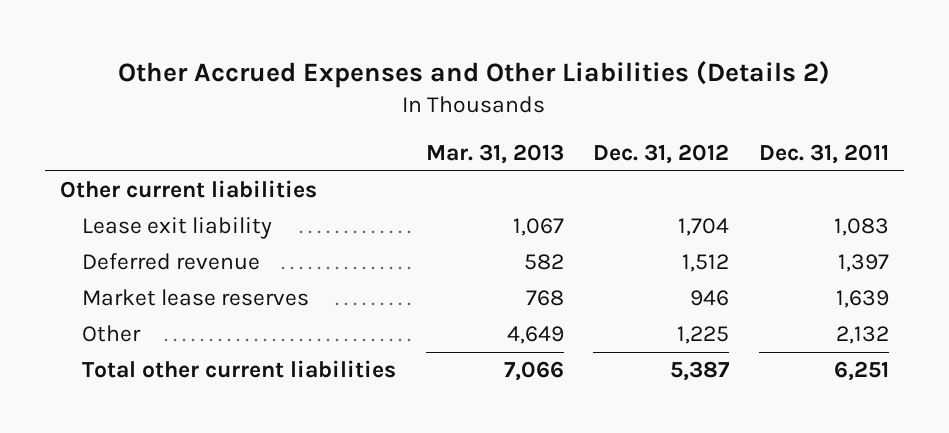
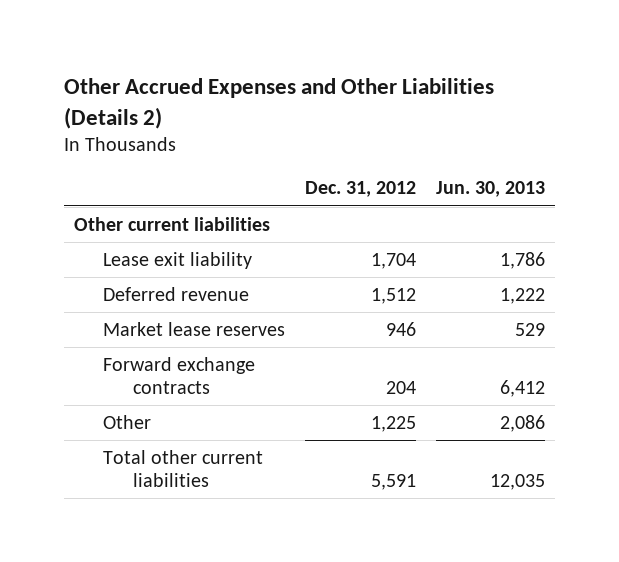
- | Mar. 31, 2013 | Dec. 31, 2012 | Dec. 31, 2011
+ | Dec. 31, 2012 | Jun. 30, 2013
+ Forward exchange contracts | 204 | 6,412
- Total other current liabilities | 7,066 | 5,387 | 6,251
+ Total other current liabilities | 5,591 | 12,035

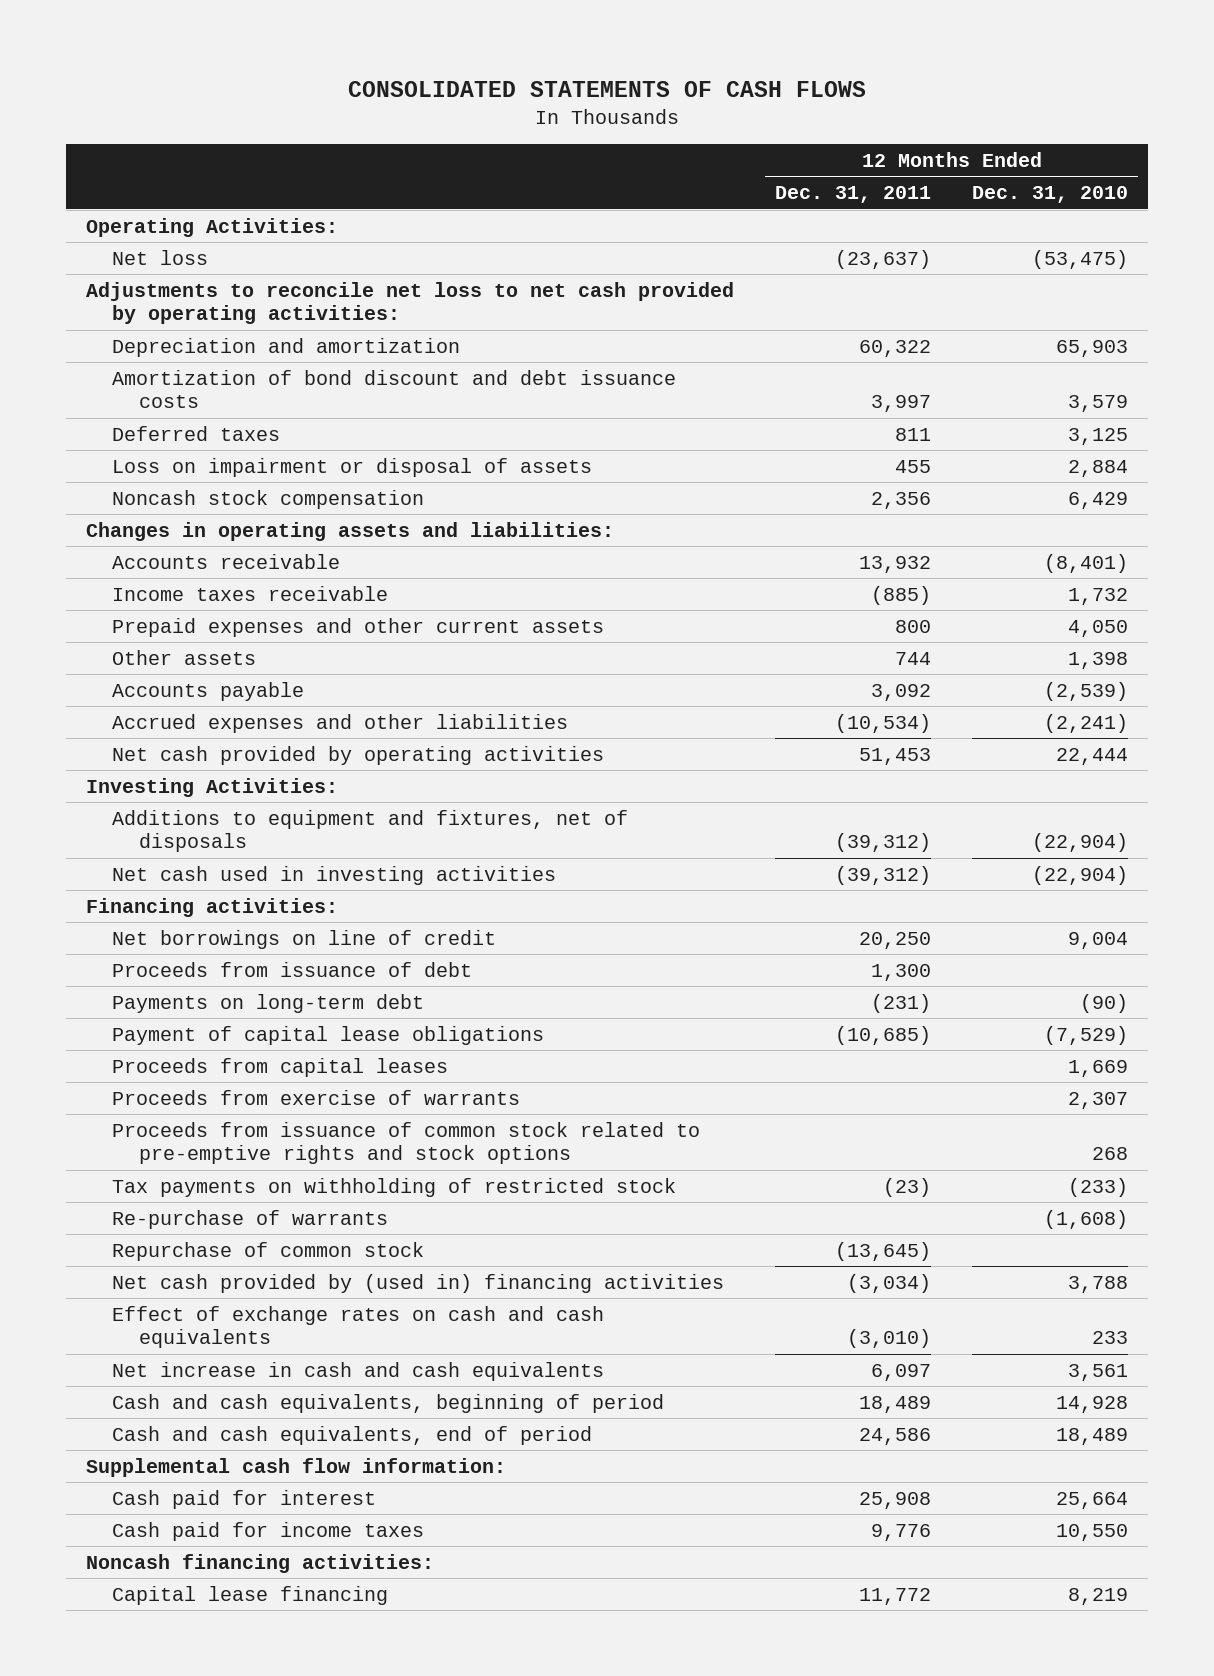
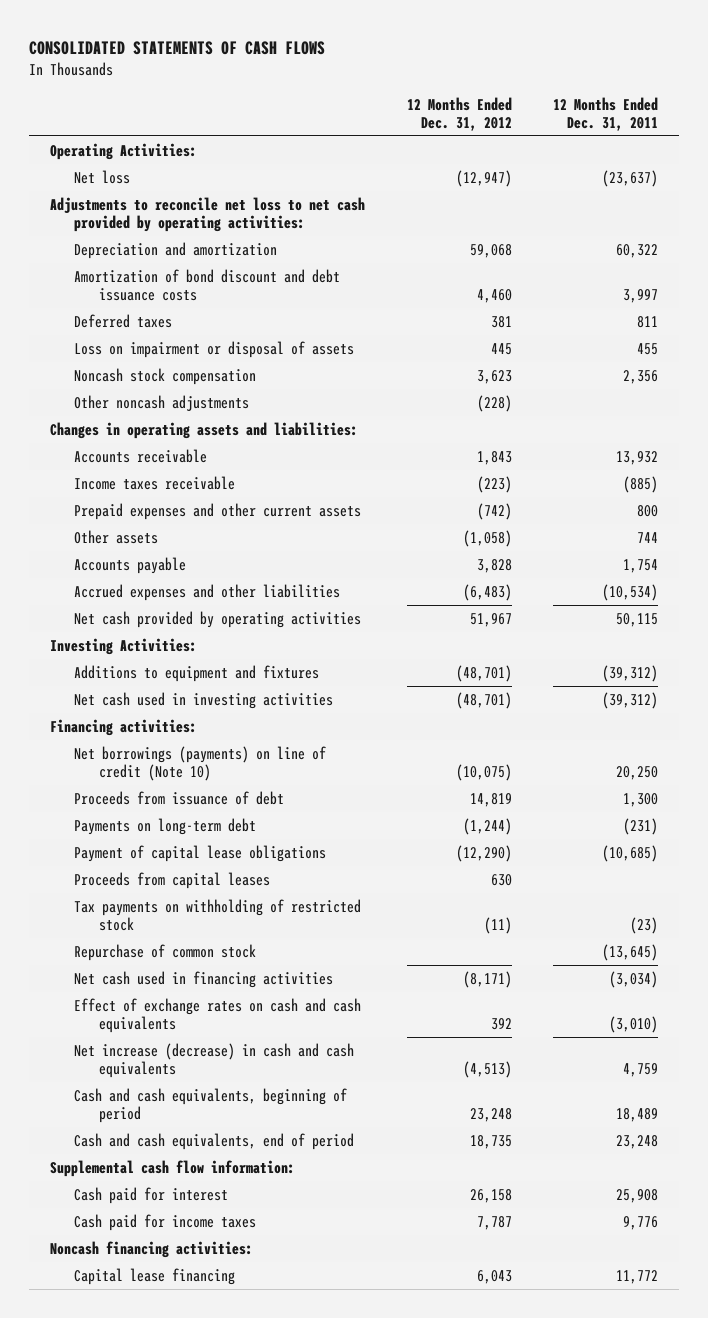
- | 12 Months Ended Dec. 31, 2011 | 12 Months Ended Dec. 31, 2010
+ | 12 Months Ended Dec. 31, 2012 | 12 Months Ended Dec. 31, 2011
+ Other noncash adjustments | (228) |
- Accounts payable | 3,092 | (2,539)
+ Accounts payable | 3,828 | 1,754
- Net cash provided by operating activities | 51,453 | 22,444
+ Net cash provided by operating activities | 51,967 | 50,115
- Additions to equipment and fixtures, net of disposals | (39,312) | (22,904)
+ Additions to equipment and fixtures | (48,701) | (39,312)
- Net borrowings on line of credit | 20,250 | 9,004
+ Net borrowings (payments) on line of credit (Note 10) | (10,075) | 20,250
- Proceeds from exercise of warrants | | 2,307
- Proceeds from issuance of common stock related to pre-emptive rights and stock options | | 268
- Re-purchase of warrants | | (1,608)
- Net cash provided by (used in) financing activities | (3,034) | 3,788
+ Net cash used in financing activities | (8,171) | (3,034)
- Net increase in cash and cash equivalents | 6,097 | 3,561
+ Net increase (decrease) in cash and cash equivalents | (4,513) | 4,759
- Cash and cash equivalents, end of period | 24,586 | 18,489
+ Cash and cash equivalents, end of period | 18,735 | 23,248

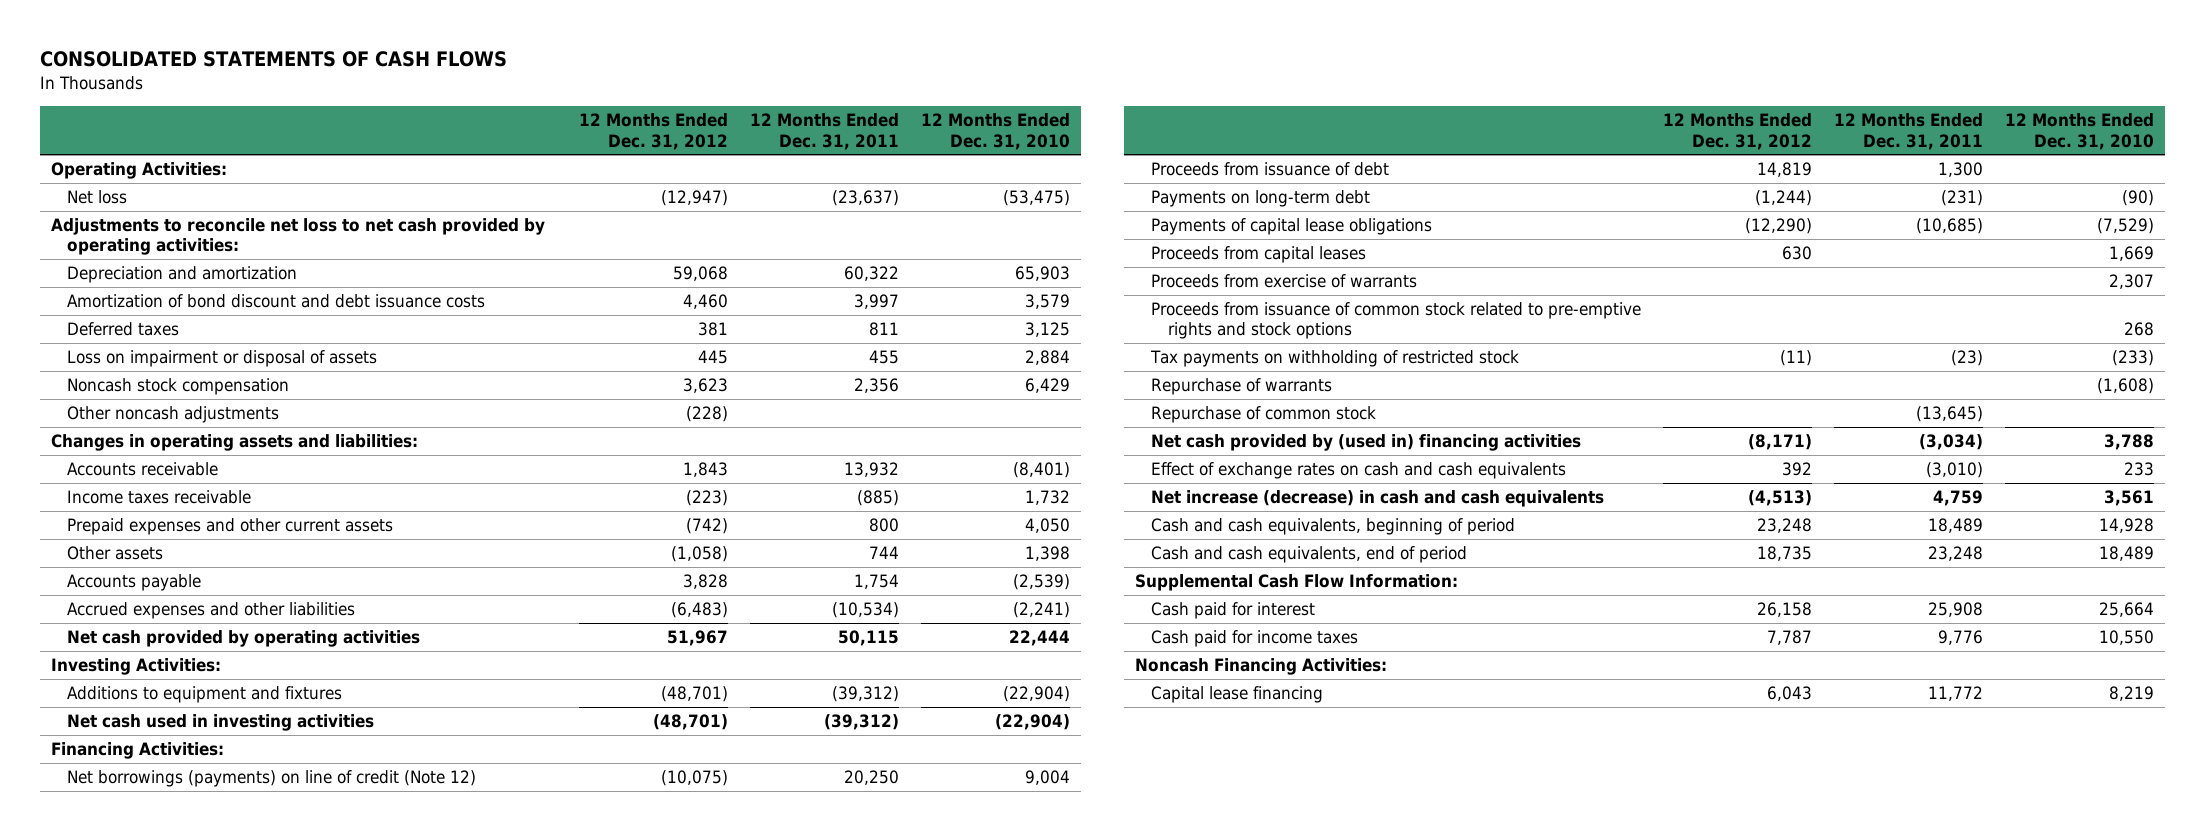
- | 12 Months Ended Dec. 31, 2012 | 12 Months Ended Dec. 31, 2011
+ | 12 Months Ended Dec. 31, 2012 | 12 Months Ended Dec. 31, 2011 | 12 Months Ended Dec. 31, 2010
- Financing activities:
- Net borrowings (payments) on line of credit (Note 10) | (10,075) | 20,250
+ Financing Activities:
+ Net borrowings (payments) on line of credit (Note 12) | (10,075) | 20,250 | 9,004
- Payment of capital lease obligations | (12,290) | (10,685)
+ Payments of capital lease obligations | (12,290) | (10,685) | (7,529)
+ Proceeds from exercise of warrants | | | 2,307
+ Proceeds from issuance of common stock related to pre-emptive rights and stock options | | | 268
+ Repurchase of warrants | | | (1,608)
- Net cash used in financing activities | (8,171) | (3,034)
+ Net cash provided by (used in) financing activities | (8,171) | (3,034) | 3,788
- Supplemental cash flow information:
+ Supplemental Cash Flow Information:
- Noncash financing activities:
+ Noncash Financing Activities:

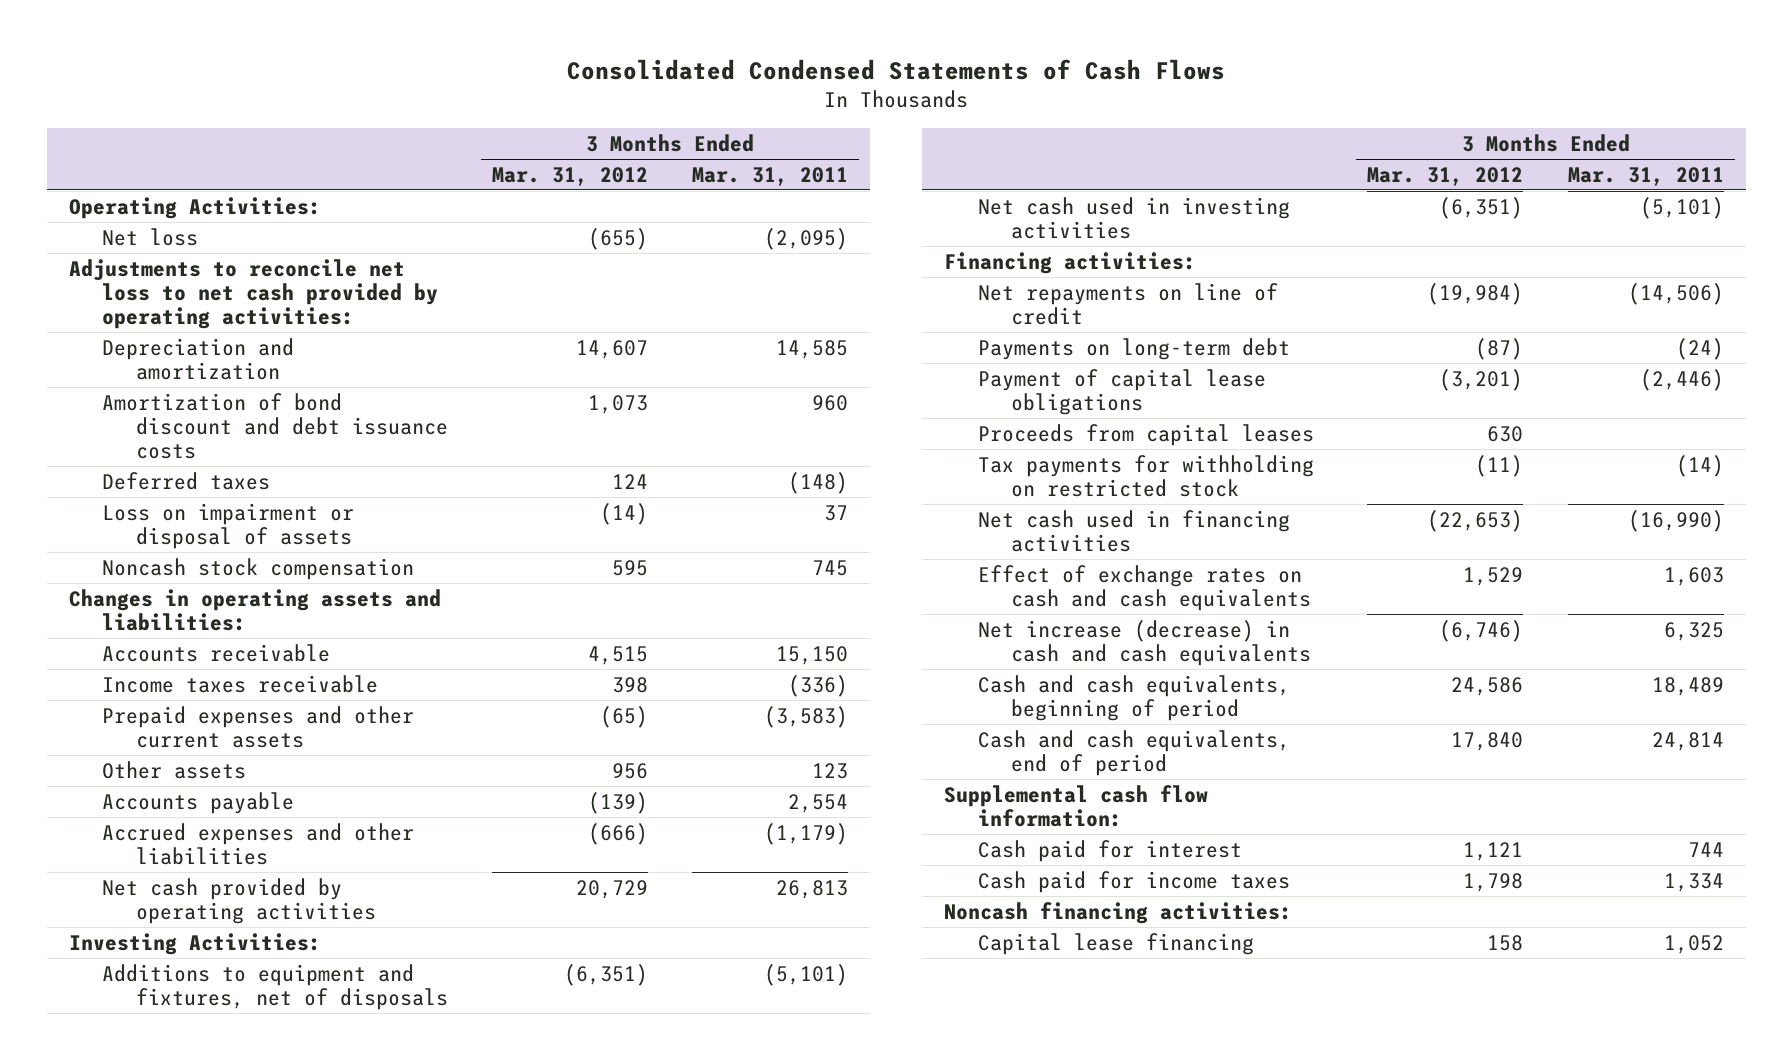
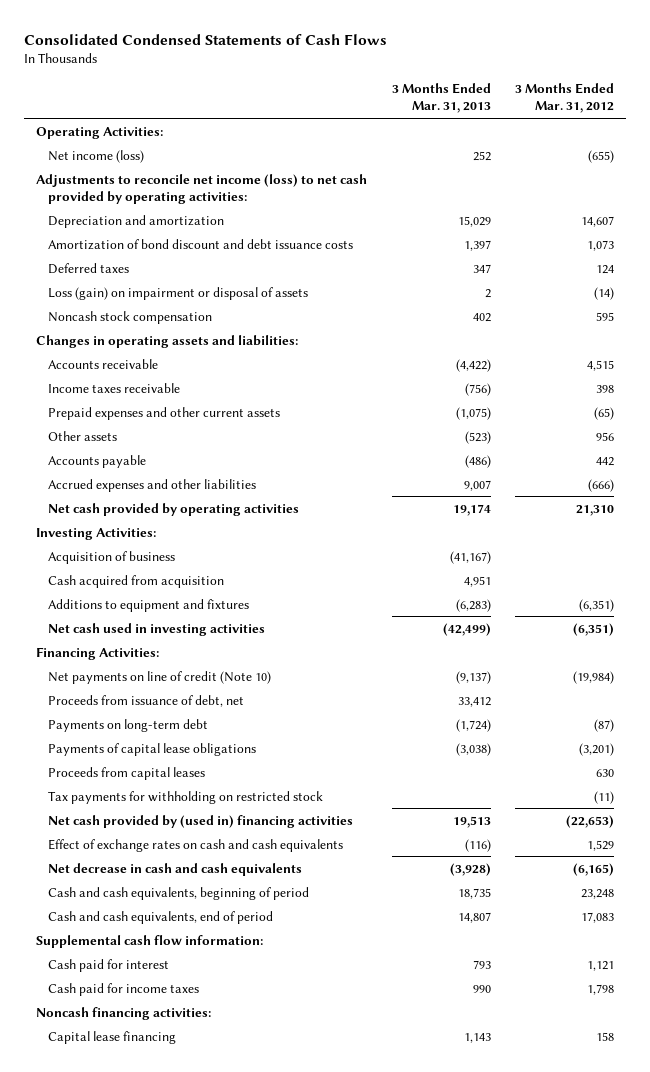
- | 3 Months Ended Mar. 31, 2012 | 3 Months Ended Mar. 31, 2011
+ | 3 Months Ended Mar. 31, 2013 | 3 Months Ended Mar. 31, 2012
- Net loss | (655) | (2,095)
- Adjustments to reconcile net loss to net cash provided by operating activities:
+ Net income (loss) | 252 | (655)
+ Adjustments to reconcile net income (loss) to net cash provided by operating activities:
- Loss on impairment or disposal of assets | (14) | 37
+ Loss (gain) on impairment or disposal of assets | 2 | (14)
- Accounts payable | (139) | 2,554
+ Accounts payable | (486) | 442
- Net cash provided by operating activities | 20,729 | 26,813
+ Net cash provided by operating activities | 19,174 | 21,310
- Additions to equipment and fixtures, net of disposals | (6,351) | (5,101)
+ Acquisition of business | (41,167) |
+ Cash acquired from acquisition | 4,951 |
+ Additions to equipment and fixtures | (6,283) | (6,351)
- Financing activities:
- Net repayments on line of credit | (19,984) | (14,506)
+ Financing Activities:
+ Net payments on line of credit (Note 10) | (9,137) | (19,984)
+ Proceeds from issuance of debt, net | 33,412 |
- Payment of capital lease obligations | (3,201) | (2,446)
+ Payments of capital lease obligations | (3,038) | (3,201)
- Net cash used in financing activities | (22,653) | (16,990)
+ Net cash provided by (used in) financing activities | 19,513 | (22,653)
- Net increase (decrease) in cash and cash equivalents | (6,746) | 6,325
- Cash and cash equivalents, beginning of period | 24,586 | 18,489
- Cash and cash equivalents, end of period | 17,840 | 24,814
+ Net decrease in cash and cash equivalents | (3,928) | (6,165)
+ Cash and cash equivalents, beginning of period | 18,735 | 23,248
+ Cash and cash equivalents, end of period | 14,807 | 17,083

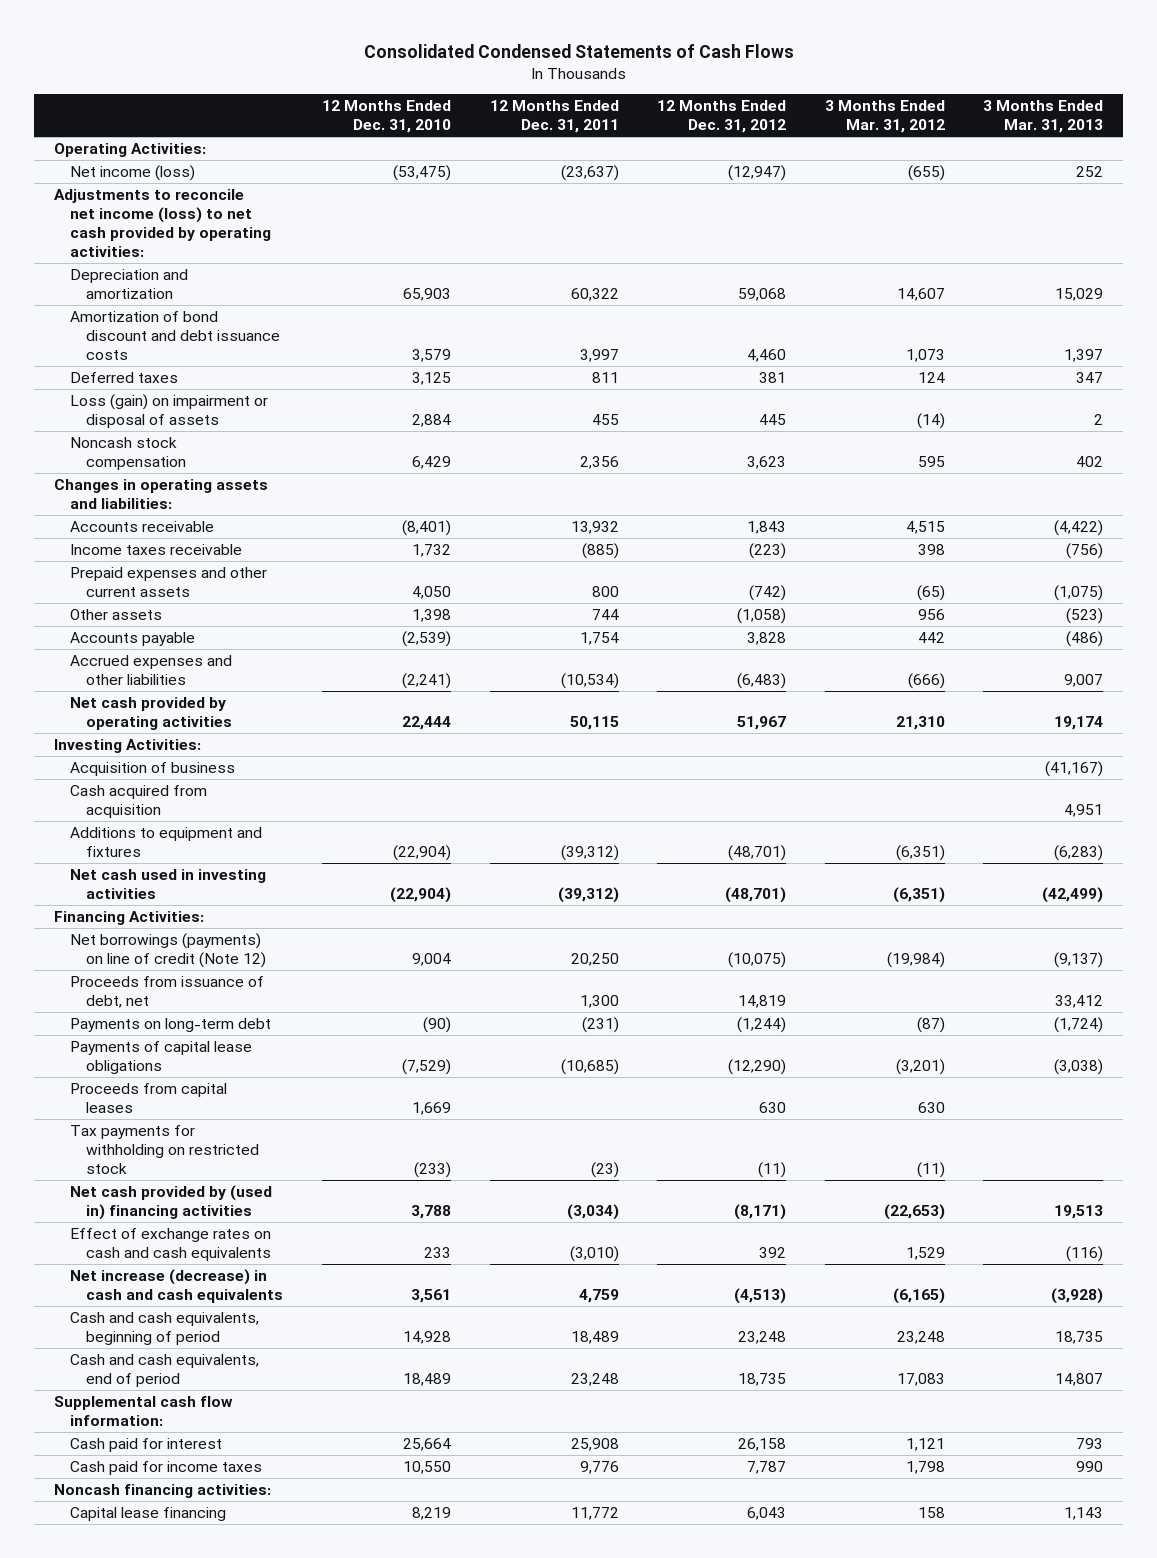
- | 3 Months Ended Mar. 31, 2013 | 3 Months Ended Mar. 31, 2012
+ | 12 Months Ended Dec. 31, 2010 | 12 Months Ended Dec. 31, 2011 | 12 Months Ended Dec. 31, 2012 | 3 Months Ended Mar. 31, 2012 | 3 Months Ended Mar. 31, 2013
- Net payments on line of credit (Note 10) | (9,137) | (19,984)
+ Net borrowings (payments) on line of credit (Note 12) | 9,004 | 20,250 | (10,075) | (19,984) | (9,137)
- Net decrease in cash and cash equivalents | (3,928) | (6,165)
+ Net increase (decrease) in cash and cash equivalents | 3,561 | 4,759 | (4,513) | (6,165) | (3,928)

